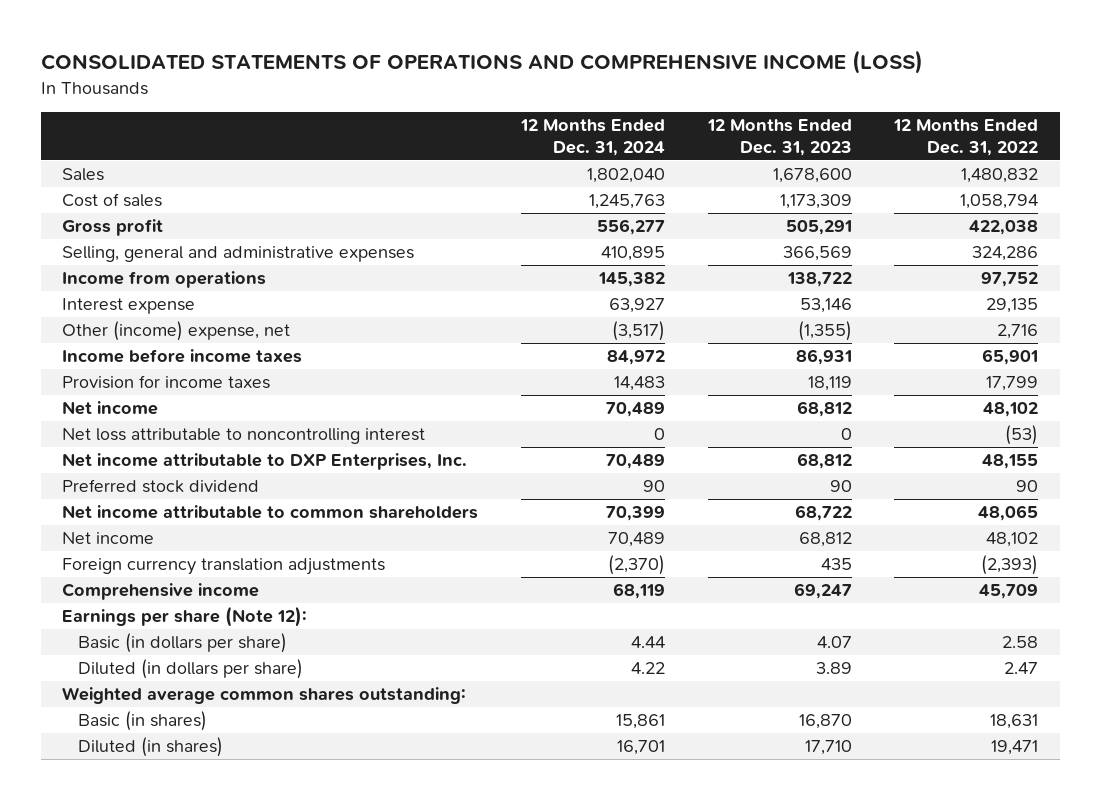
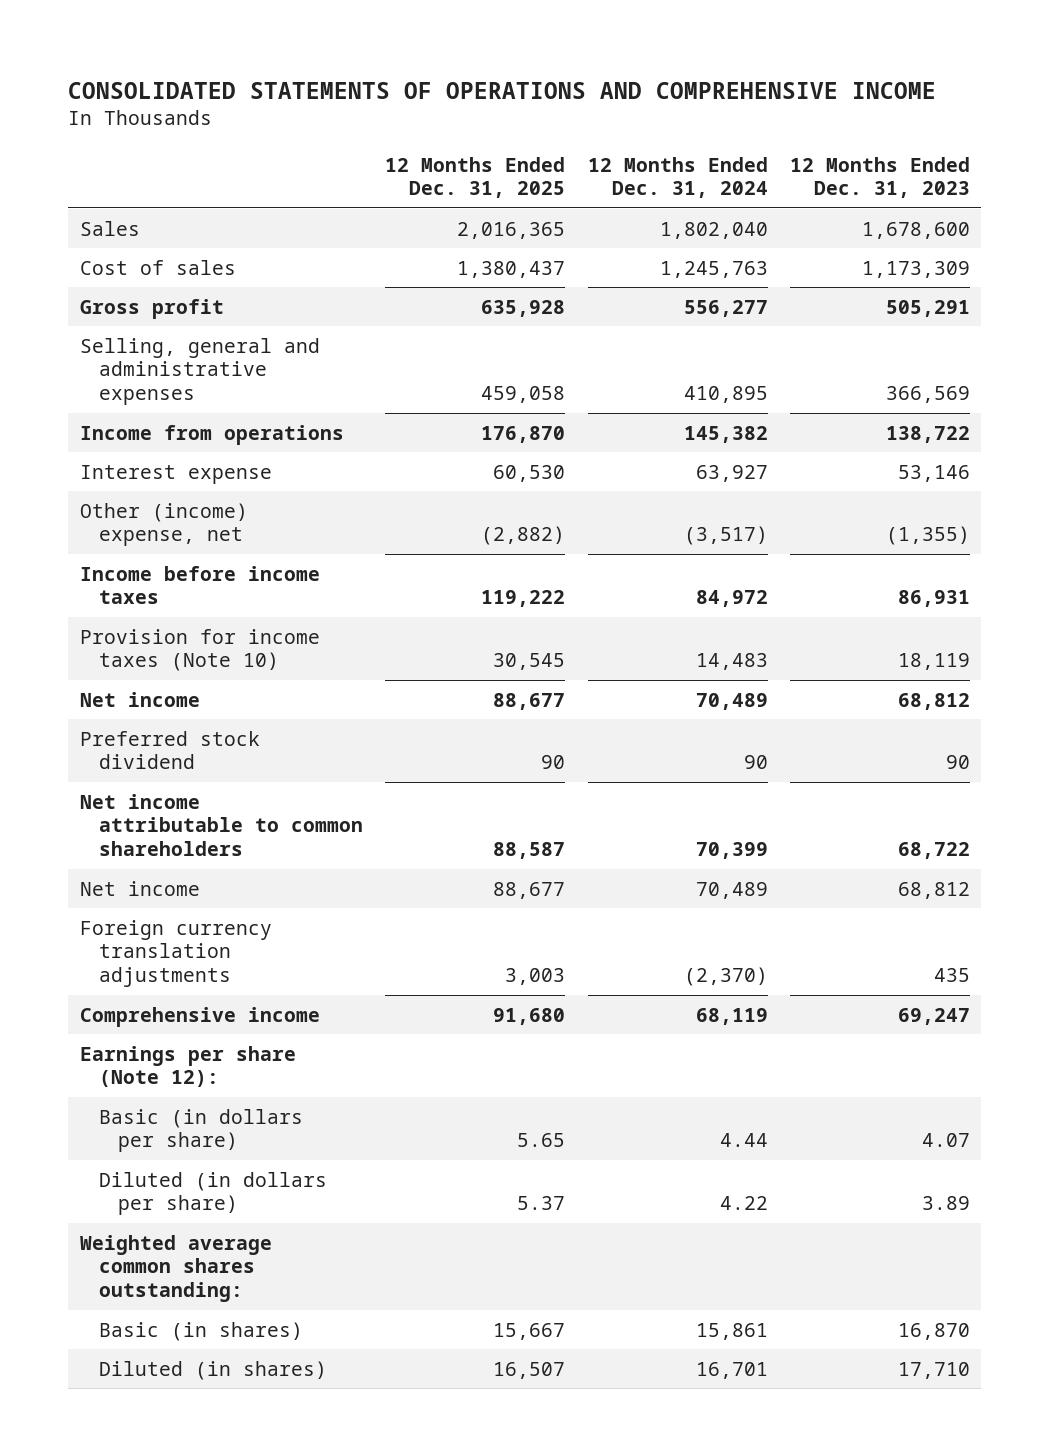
- CONSOLIDATED STATEMENTS OF OPERATIONS AND COMPREHENSIVE INCOME (LOSS)
+ CONSOLIDATED STATEMENTS OF OPERATIONS AND COMPREHENSIVE INCOME
- | 12 Months Ended Dec. 31, 2024 | 12 Months Ended Dec. 31, 2023 | 12 Months Ended Dec. 31, 2022
+ | 12 Months Ended Dec. 31, 2025 | 12 Months Ended Dec. 31, 2024 | 12 Months Ended Dec. 31, 2023
- Provision for income taxes | 14,483 | 18,119 | 17,799
+ Provision for income taxes (Note 10) | 30,545 | 14,483 | 18,119
- Net loss attributable to noncontrolling interest | 0 | 0 | (53)
- Net income attributable to DXP Enterprises, Inc. | 70,489 | 68,812 | 48,155

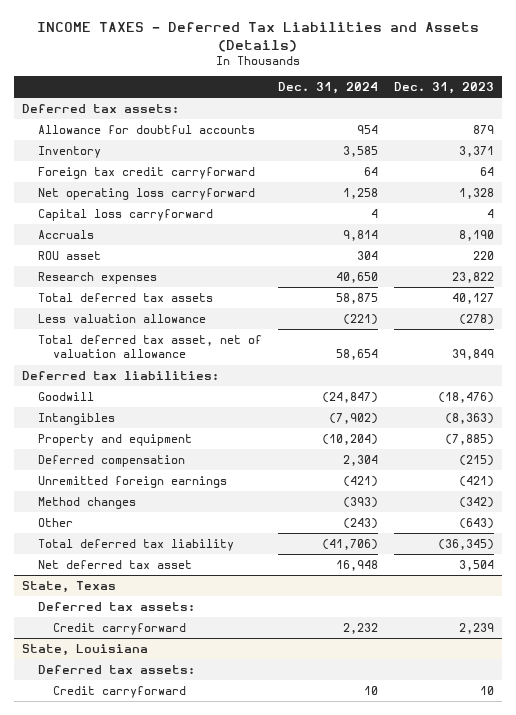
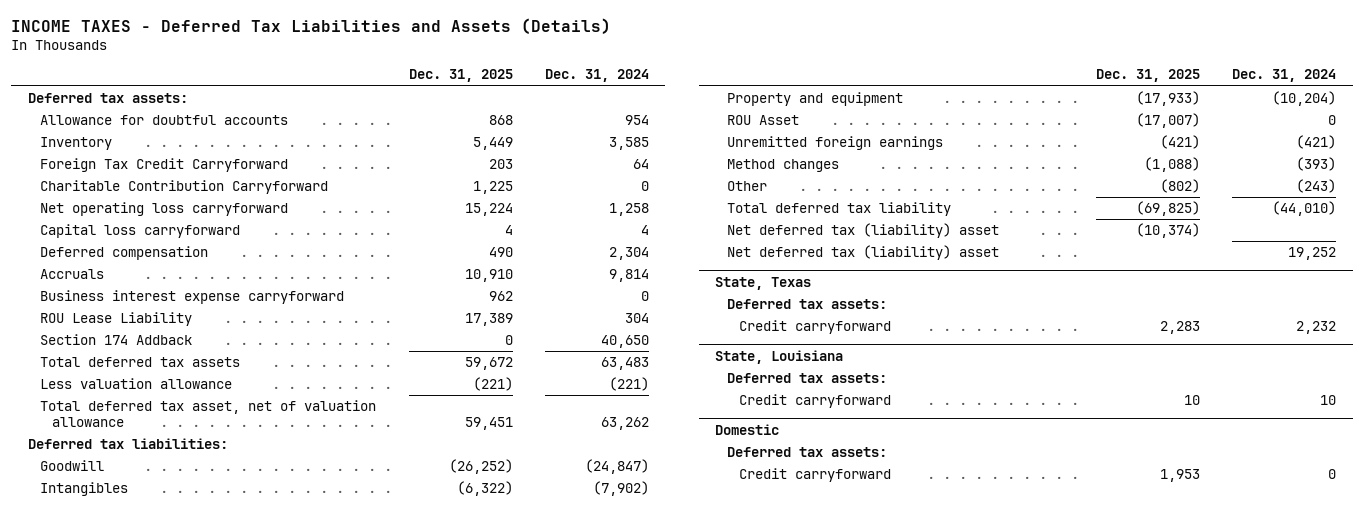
- | Dec. 31, 2024 | Dec. 31, 2023
+ | Dec. 31, 2025 | Dec. 31, 2024
- Foreign tax credit carryforward | 64 | 64
+ Foreign Tax Credit Carryforward | 203 | 64
+ Charitable Contribution Carryforward | 1,225 | 0
moved up: Deferred compensation | 490 | 2,304
- ROU asset | 304 | 220
- Research expenses | 40,650 | 23,822
- Total deferred tax assets | 58,875 | 40,127
+ Business interest expense carryforward | 962 | 0
+ ROU Lease Liability | 17,389 | 304
+ Section 174 Addback | 0 | 40,650
+ Total deferred tax assets | 59,672 | 63,483
- Total deferred tax asset, net of valuation allowance | 58,654 | 39,849
+ Total deferred tax asset, net of valuation allowance | 59,451 | 63,262
+ ROU Asset | (17,007) | 0
- Total deferred tax liability | (41,706) | (36,345)
- Net deferred tax asset | 16,948 | 3,504
+ Total deferred tax liability | (69,825) | (44,010)
+ Net deferred tax (liability) asset | (10,374) |
+ Net deferred tax (liability) asset | | 19,252
+ Domestic
+ Deferred tax assets:
+ Credit carryforward | 1,953 | 0

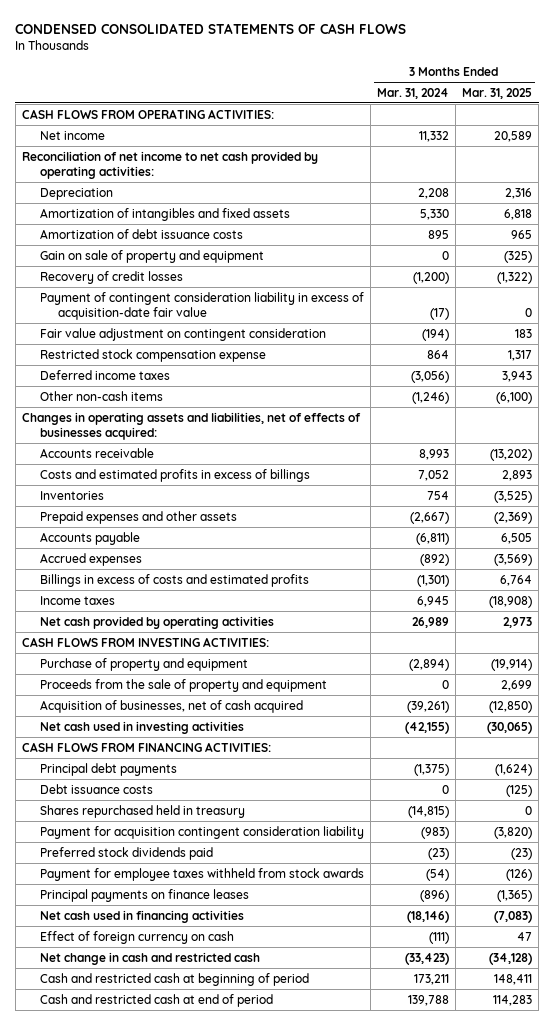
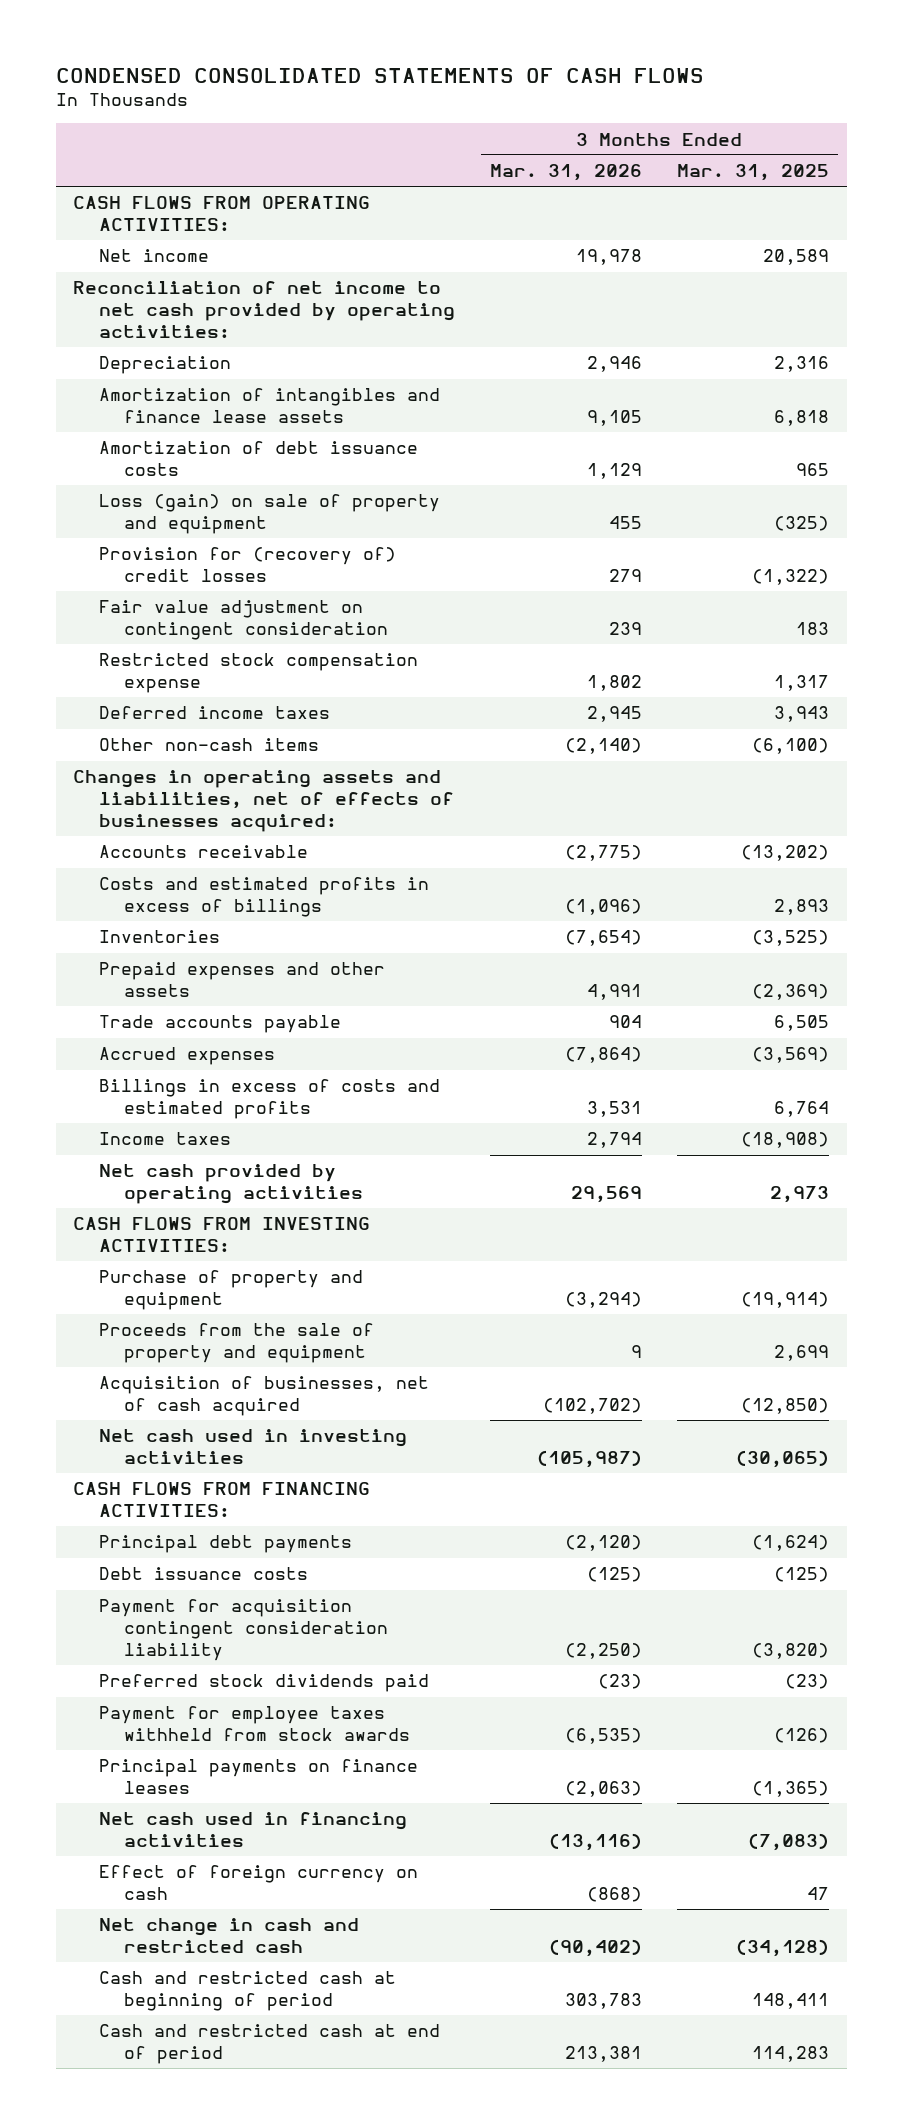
- | 3 Months Ended Mar. 31, 2024 | 3 Months Ended Mar. 31, 2025
+ | 3 Months Ended Mar. 31, 2026 | 3 Months Ended Mar. 31, 2025
- Amortization of intangibles and fixed assets | 5,330 | 6,818
+ Amortization of intangibles and finance lease assets | 9,105 | 6,818
- Gain on sale of property and equipment | 0 | (325)
- Recovery of credit losses | (1,200) | (1,322)
- Payment of contingent consideration liability in excess of acquisition-date fair value | (17) | 0
+ Loss (gain) on sale of property and equipment | 455 | (325)
+ Provision for (recovery of) credit losses | 279 | (1,322)
- Accounts payable | (6,811) | 6,505
+ Trade accounts payable | 904 | 6,505
- Shares repurchased held in treasury | (14,815) | 0

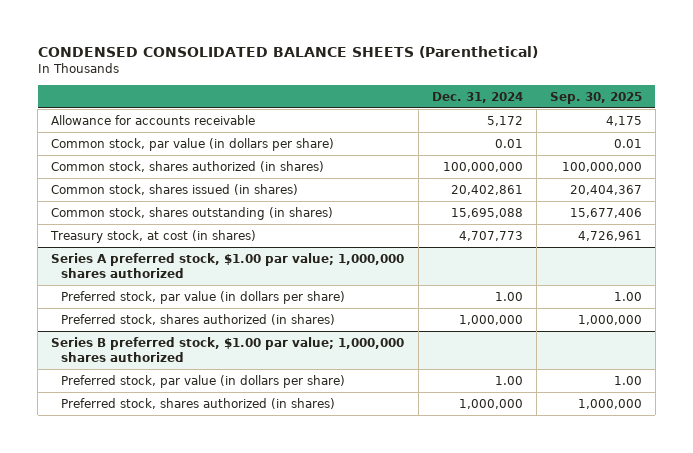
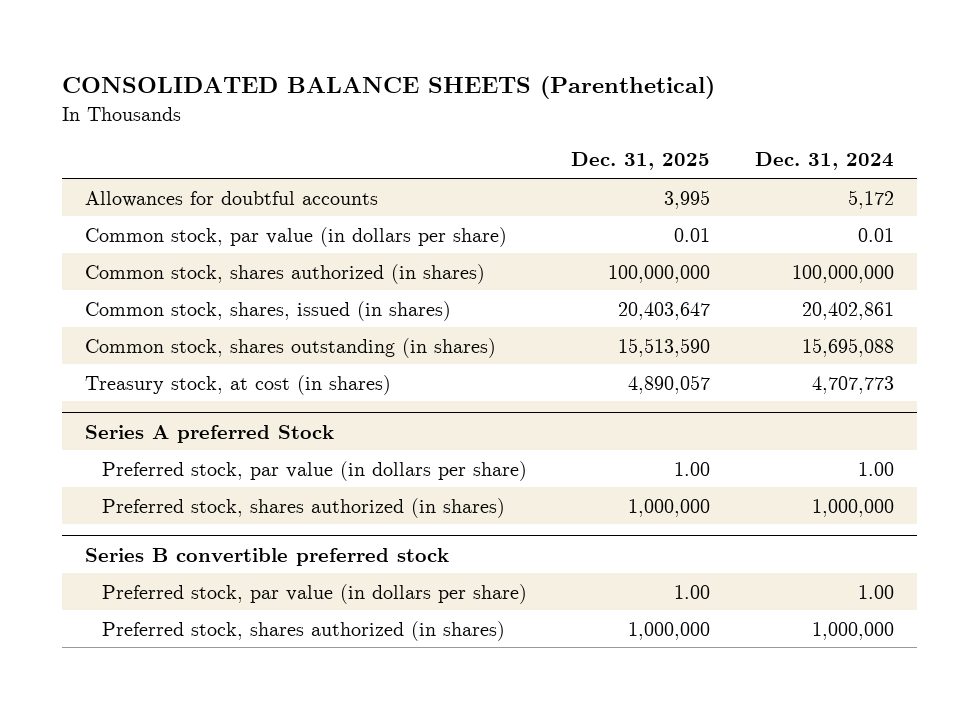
- CONDENSED CONSOLIDATED BALANCE SHEETS (Parenthetical)
+ CONSOLIDATED BALANCE SHEETS (Parenthetical)
- | Dec. 31, 2024 | Sep. 30, 2025
+ | Dec. 31, 2025 | Dec. 31, 2024
- Allowance for accounts receivable | 5,172 | 4,175
+ Allowances for doubtful accounts | 3,995 | 5,172
- Common stock, shares issued (in shares) | 20,402,861 | 20,404,367
+ Common stock, shares, issued (in shares) | 20,403,647 | 20,402,861
- Series A preferred stock, $1.00 par value; 1,000,000 shares authorized
+ Series A preferred Stock
- Series B preferred stock, $1.00 par value; 1,000,000 shares authorized
+ Series B convertible preferred stock

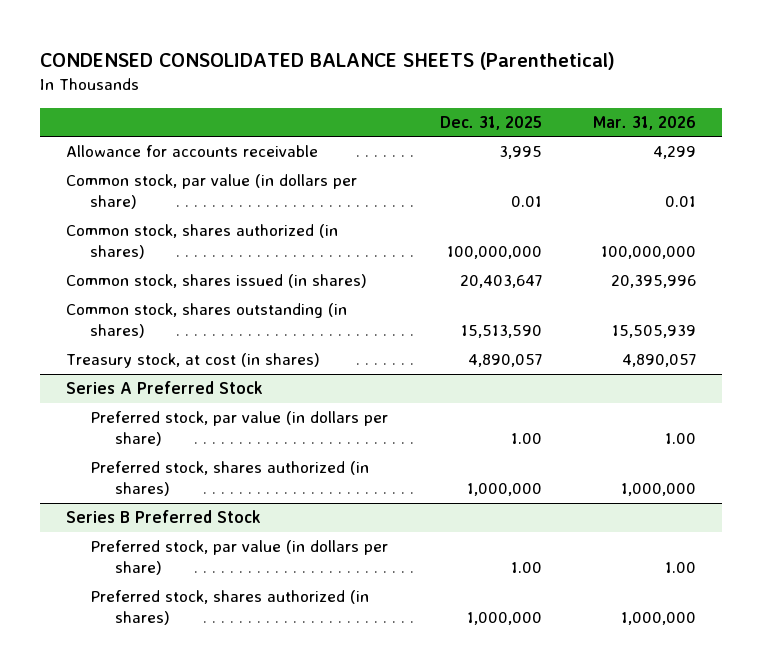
- CONSOLIDATED BALANCE SHEETS (Parenthetical)
+ CONDENSED CONSOLIDATED BALANCE SHEETS (Parenthetical)
- | Dec. 31, 2025 | Dec. 31, 2024
+ | Dec. 31, 2025 | Mar. 31, 2026
- Allowances for doubtful accounts | 3,995 | 5,172
+ Allowance for accounts receivable | 3,995 | 4,299
- Common stock, shares, issued (in shares) | 20,403,647 | 20,402,861
+ Common stock, shares issued (in shares) | 20,403,647 | 20,395,996
- Series A preferred Stock
+ Series A Preferred Stock
- Series B convertible preferred stock
+ Series B Preferred Stock

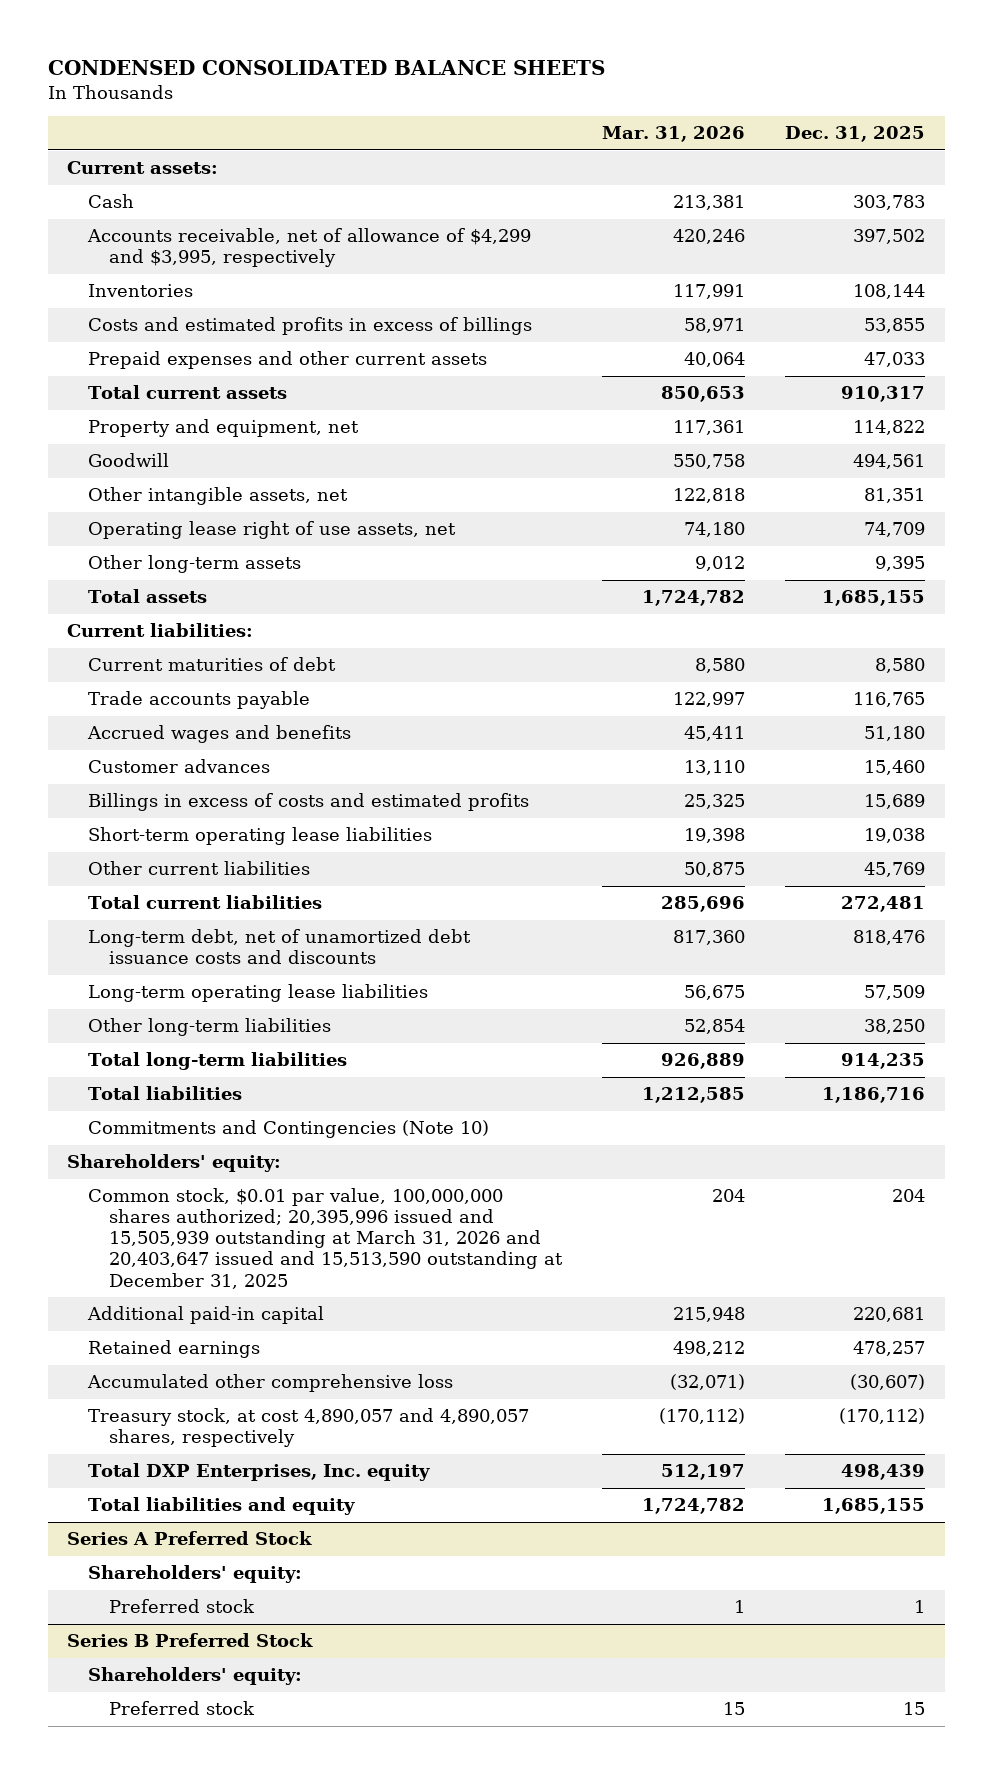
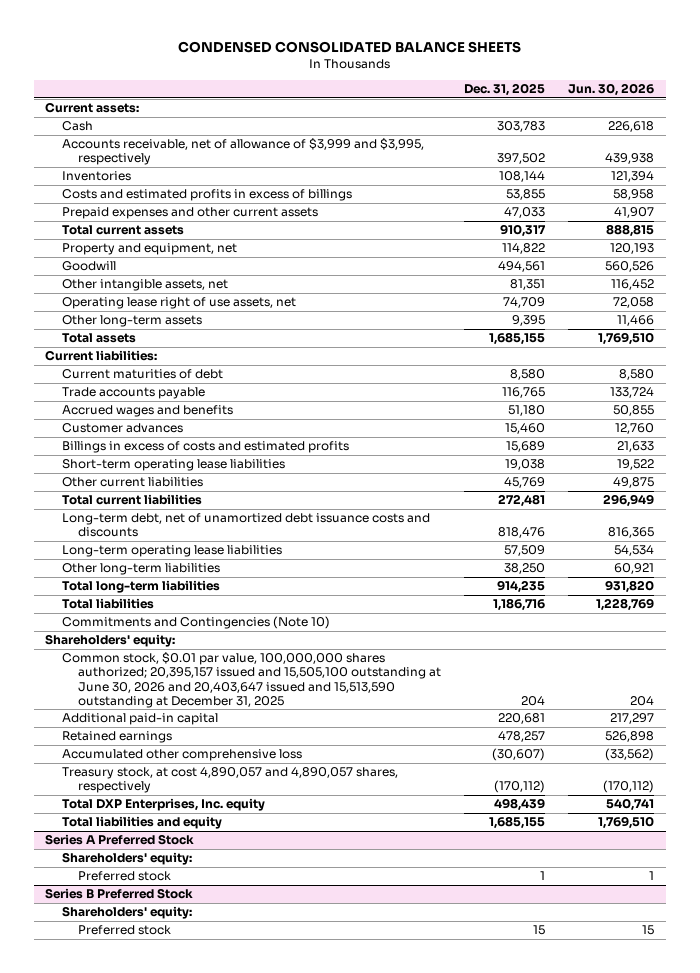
- | Mar. 31, 2026 | Dec. 31, 2025
+ | Dec. 31, 2025 | Jun. 30, 2026
- Accounts receivable, net of allowance of $4,299 and $3,995, respectively | 420,246 | 397,502
+ Accounts receivable, net of allowance of $3,999 and $3,995, respectively | 397,502 | 439,938
- Common stock, $0.01 par value, 100,000,000 shares authorized; 20,395,996 issued and 15,505,939 outstanding at March 31, 2026 and 20,403,647 issued and 15,513,590 outstanding at December 31, 2025 | 204 | 204
+ Common stock, $0.01 par value, 100,000,000 shares authorized; 20,395,157 issued and 15,505,100 outstanding at June 30, 2026 and 20,403,647 issued and 15,513,590 outstanding at December 31, 2025 | 204 | 204

